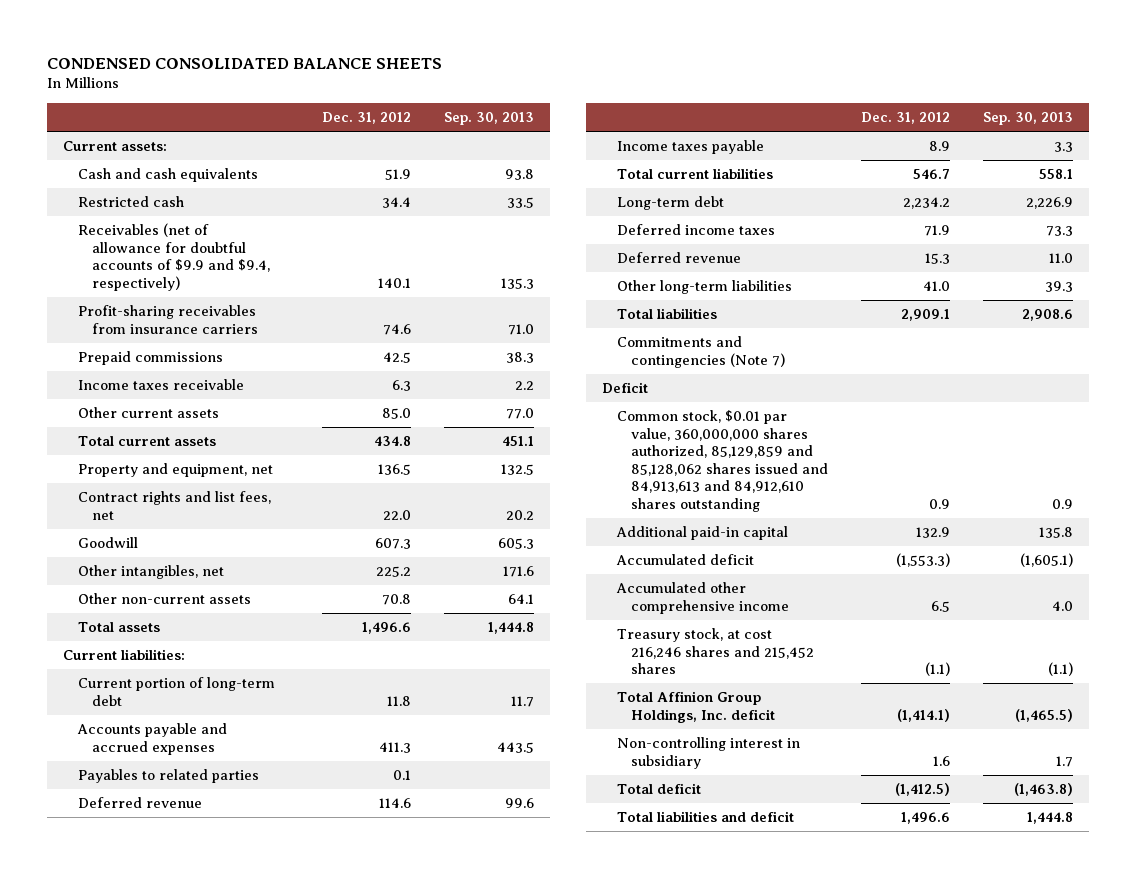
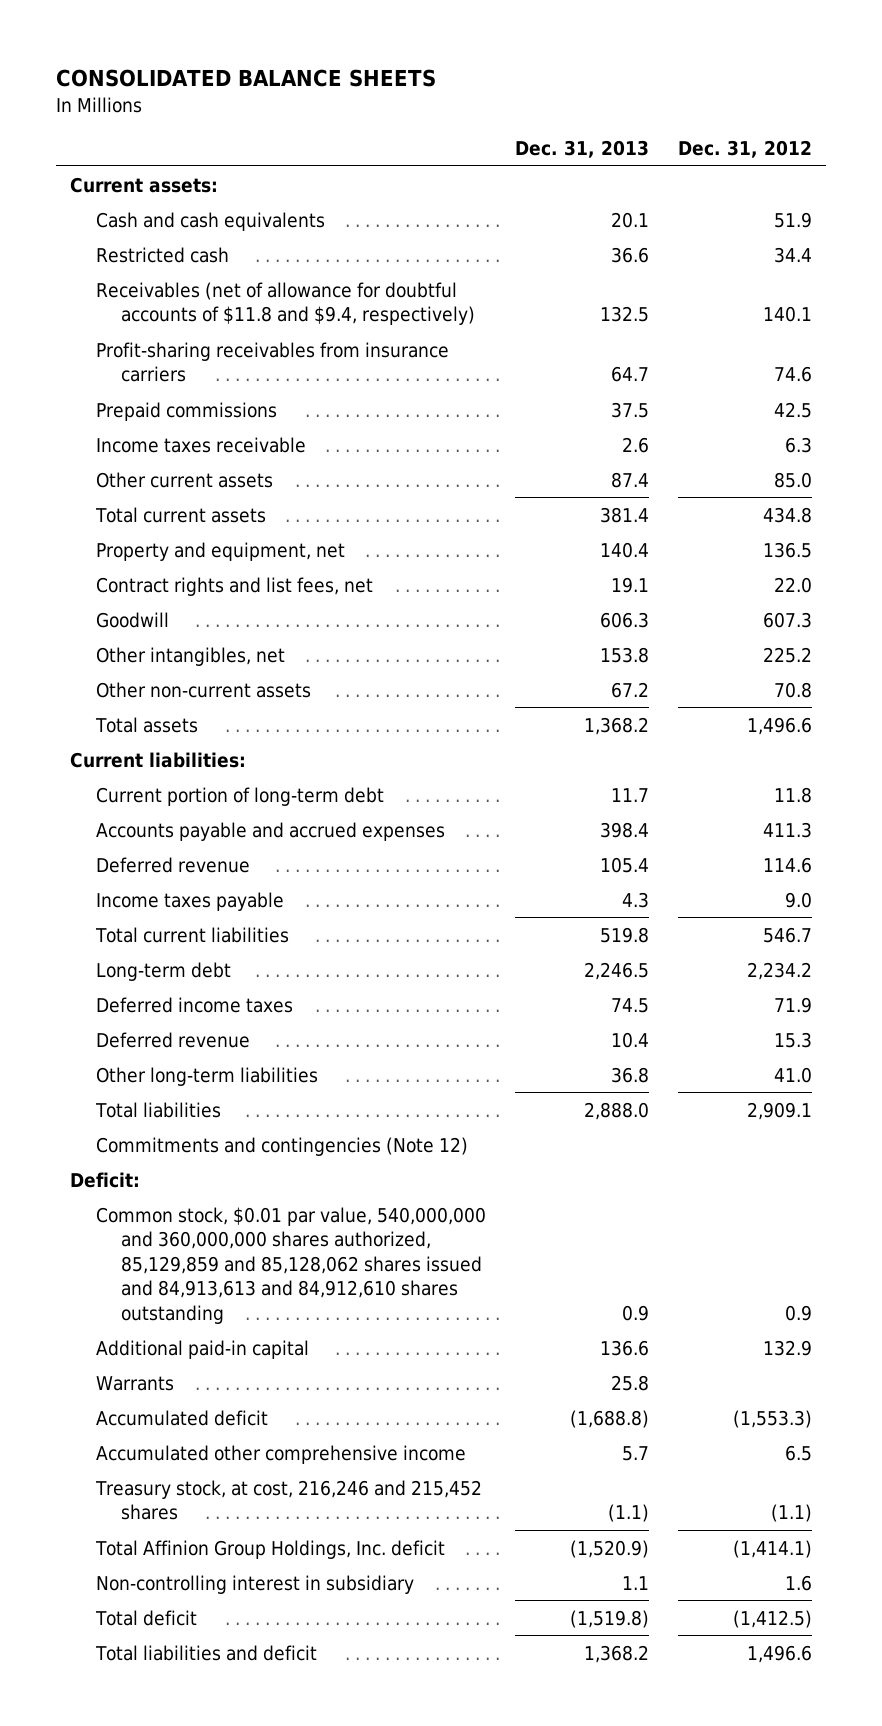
- CONDENSED CONSOLIDATED BALANCE SHEETS
+ CONSOLIDATED BALANCE SHEETS
- | Dec. 31, 2012 | Sep. 30, 2013
+ | Dec. 31, 2013 | Dec. 31, 2012
- Receivables (net of allowance for doubtful accounts of $9.9 and $9.4, respectively) | 140.1 | 135.3
+ Receivables (net of allowance for doubtful accounts of $11.8 and $9.4, respectively) | 132.5 | 140.1
- Payables to related parties | 0.1 |
- Income taxes payable | 8.9 | 3.3
+ Income taxes payable | 4.3 | 9.0
- Commitments and contingencies (Note 7)
- Deficit
- Common stock, $0.01 par value, 360,000,000 shares authorized, 85,129,859 and 85,128,062 shares issued and 84,913,613 and 84,912,610 shares outstanding | 0.9 | 0.9
+ Commitments and contingencies (Note 12)
+ Deficit:
+ Common stock, $0.01 par value, 540,000,000 and 360,000,000 shares authorized, 85,129,859 and 85,128,062 shares issued and 84,913,613 and 84,912,610 shares outstanding | 0.9 | 0.9
+ Warrants | 25.8 |
- Treasury stock, at cost 216,246 shares and 215,452 shares | (1.1) | (1.1)
+ Treasury stock, at cost, 216,246 and 215,452 shares | (1.1) | (1.1)

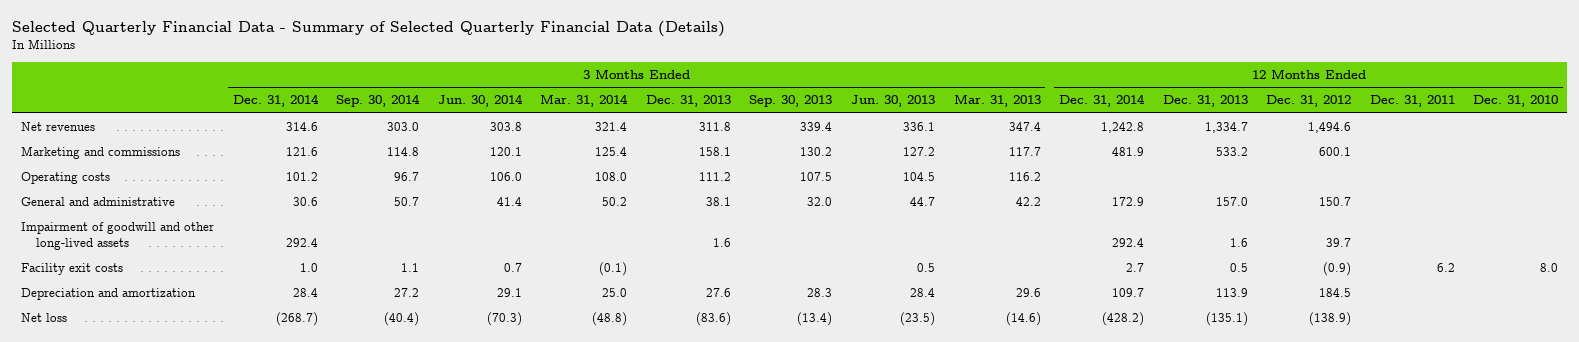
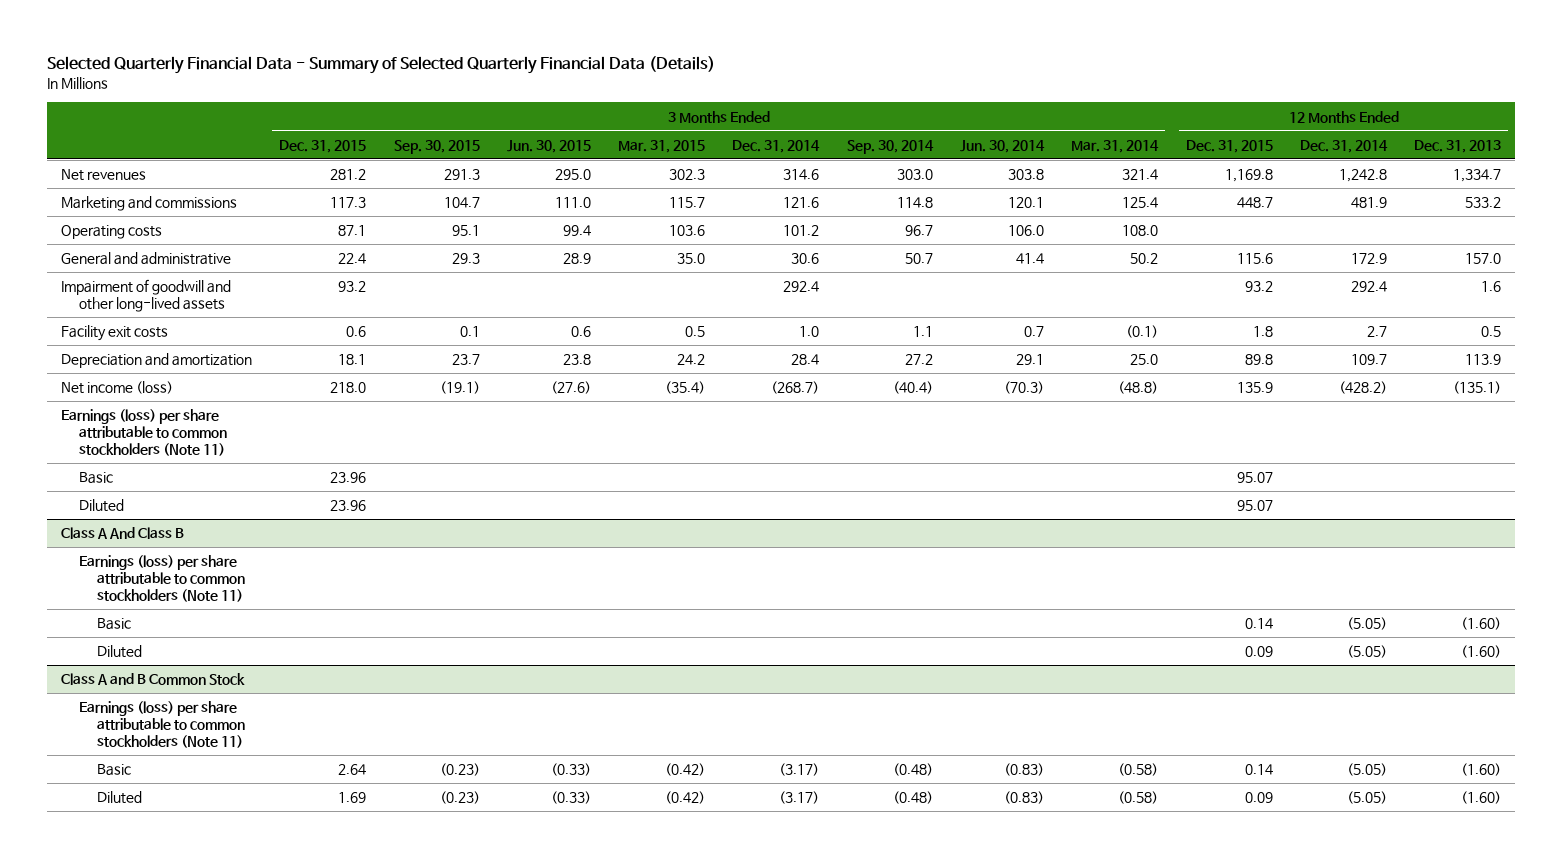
- | 3 Months Ended Dec. 31, 2014 | 3 Months Ended Sep. 30, 2014 | 3 Months Ended Jun. 30, 2014 | 3 Months Ended Mar. 31, 2014 | 3 Months Ended Dec. 31, 2013 | 3 Months Ended Sep. 30, 2013 | 3 Months Ended Jun. 30, 2013 | 3 Months Ended Mar. 31, 2013 | 12 Months Ended Dec. 31, 2014 | 12 Months Ended Dec. 31, 2013 | 12 Months Ended Dec. 31, 2012 | 12 Months Ended Dec. 31, 2011 | 12 Months Ended Dec. 31, 2010
+ | 3 Months Ended Dec. 31, 2015 | 3 Months Ended Sep. 30, 2015 | 3 Months Ended Jun. 30, 2015 | 3 Months Ended Mar. 31, 2015 | 3 Months Ended Dec. 31, 2014 | 3 Months Ended Sep. 30, 2014 | 3 Months Ended Jun. 30, 2014 | 3 Months Ended Mar. 31, 2014 | 12 Months Ended Dec. 31, 2015 | 12 Months Ended Dec. 31, 2014 | 12 Months Ended Dec. 31, 2013
- Net loss | (268.7) | (40.4) | (70.3) | (48.8) | (83.6) | (13.4) | (23.5) | (14.6) | (428.2) | (135.1) | (138.9) | |
+ Net income (loss) | 218.0 | (19.1) | (27.6) | (35.4) | (268.7) | (40.4) | (70.3) | (48.8) | 135.9 | (428.2) | (135.1)
+ Earnings (loss) per share attributable to common stockholders (Note 11)
+ Basic | 23.96 | | | | | | | | 95.07 | |
+ Diluted | 23.96 | | | | | | | | 95.07 | |
+ Class A And Class B
+ Earnings (loss) per share attributable to common stockholders (Note 11)
+ Basic | | | | | | | | | 0.14 | (5.05) | (1.60)
+ Diluted | | | | | | | | | 0.09 | (5.05) | (1.60)
+ Class A and B Common Stock
+ Earnings (loss) per share attributable to common stockholders (Note 11)
+ Basic | 2.64 | (0.23) | (0.33) | (0.42) | (3.17) | (0.48) | (0.83) | (0.58) | 0.14 | (5.05) | (1.60)
+ Diluted | 1.69 | (0.23) | (0.33) | (0.42) | (3.17) | (0.48) | (0.83) | (0.58) | 0.09 | (5.05) | (1.60)

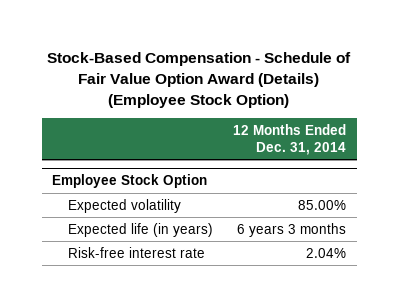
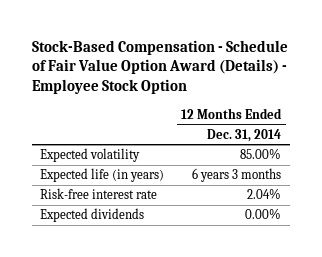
- Stock-Based Compensation - Schedule of Fair Value Option Award (Details) (Employee Stock Option)
+ Stock-Based Compensation - Schedule of Fair Value Option Award (Details) - Employee Stock Option
- Employee Stock Option
+ Expected dividends | 0.00%

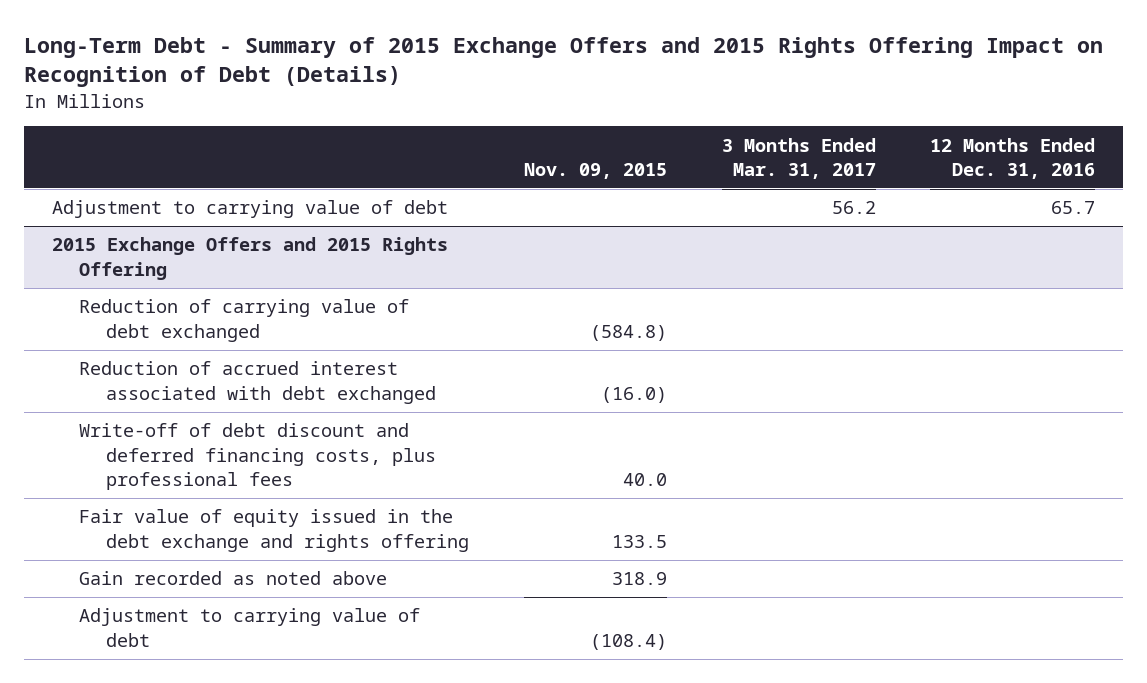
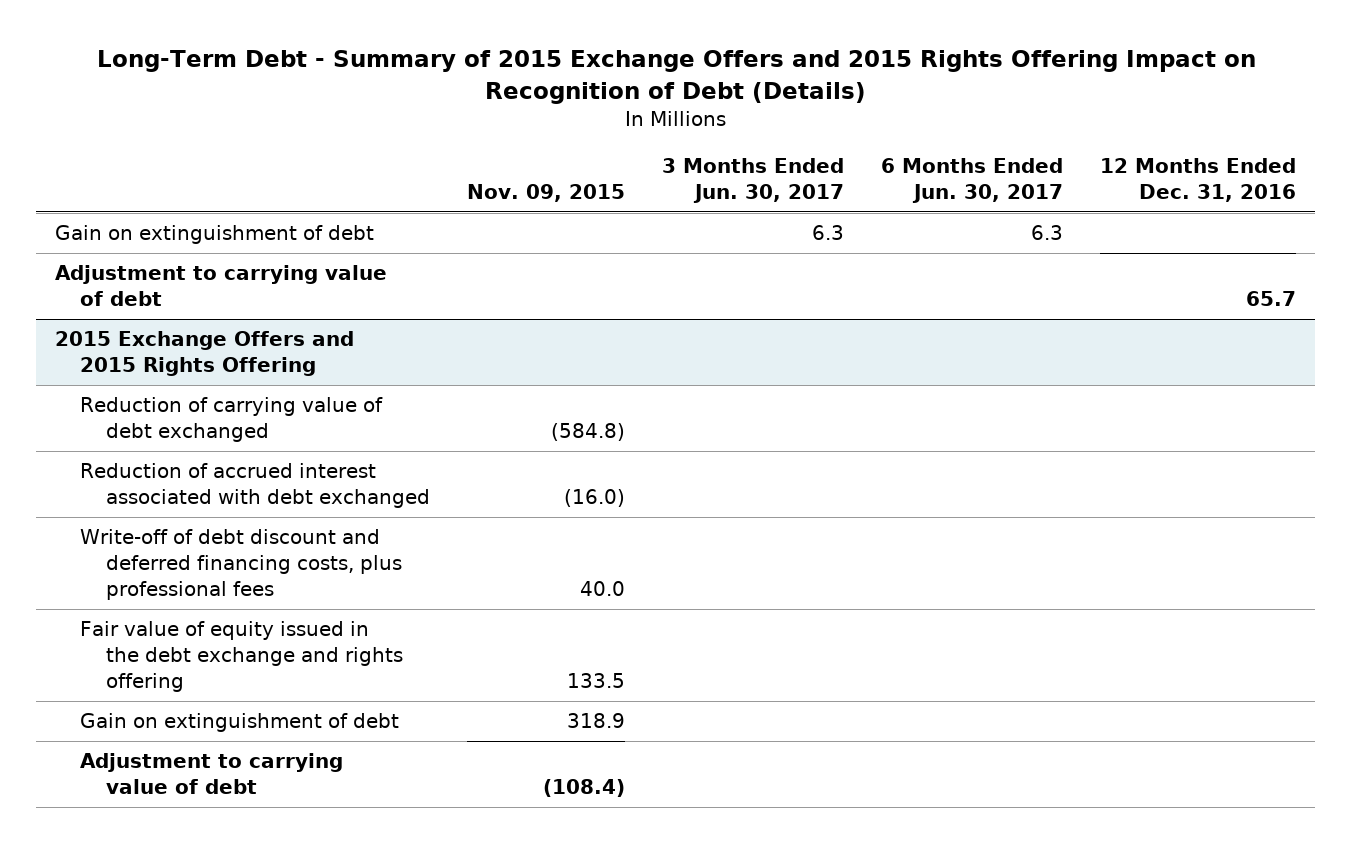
- | Nov. 09, 2015 | 3 Months Ended Mar. 31, 2017 | 12 Months Ended Dec. 31, 2016
+ | Nov. 09, 2015 | 3 Months Ended Jun. 30, 2017 | 6 Months Ended Jun. 30, 2017 | 12 Months Ended Dec. 31, 2016
+ Gain on extinguishment of debt | | 6.3 | 6.3 |
@ 2015 Exchange Offers and 2015 Rights Offering
- Gain recorded as noted above | 318.9 | |
+ Gain on extinguishment of debt | 318.9 | | |

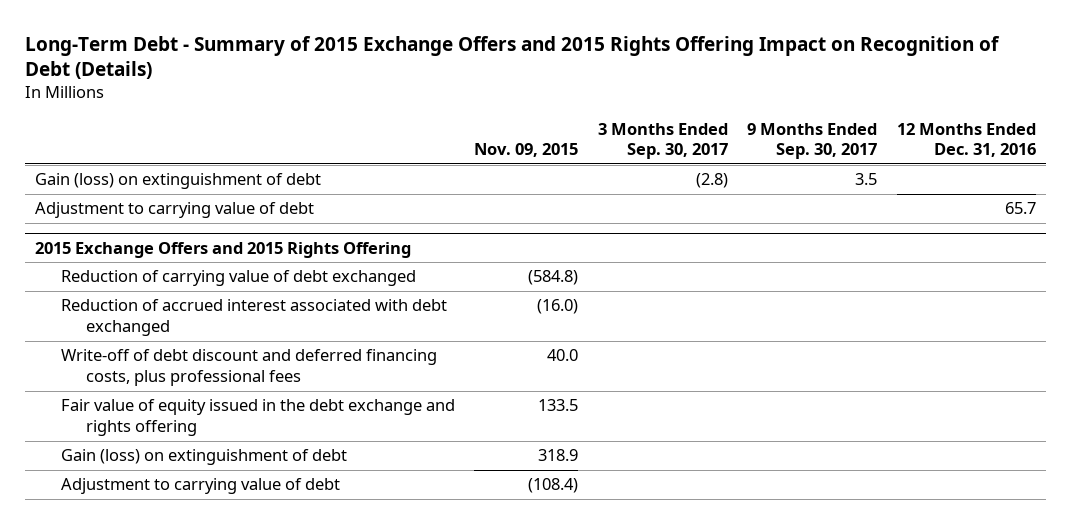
- | Nov. 09, 2015 | 3 Months Ended Jun. 30, 2017 | 6 Months Ended Jun. 30, 2017 | 12 Months Ended Dec. 31, 2016
+ | Nov. 09, 2015 | 3 Months Ended Sep. 30, 2017 | 9 Months Ended Sep. 30, 2017 | 12 Months Ended Dec. 31, 2016
- Gain on extinguishment of debt | | 6.3 | 6.3 |
+ Gain (loss) on extinguishment of debt | | (2.8) | 3.5 |
@ 2015 Exchange Offers and 2015 Rights Offering
- Gain on extinguishment of debt | 318.9 | | |
+ Gain (loss) on extinguishment of debt | 318.9 | | |

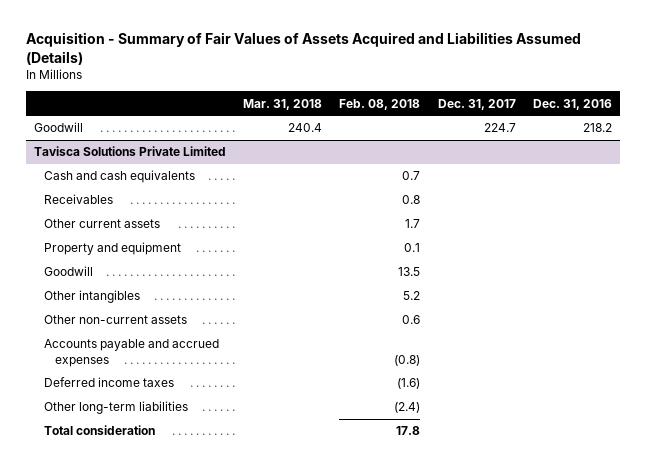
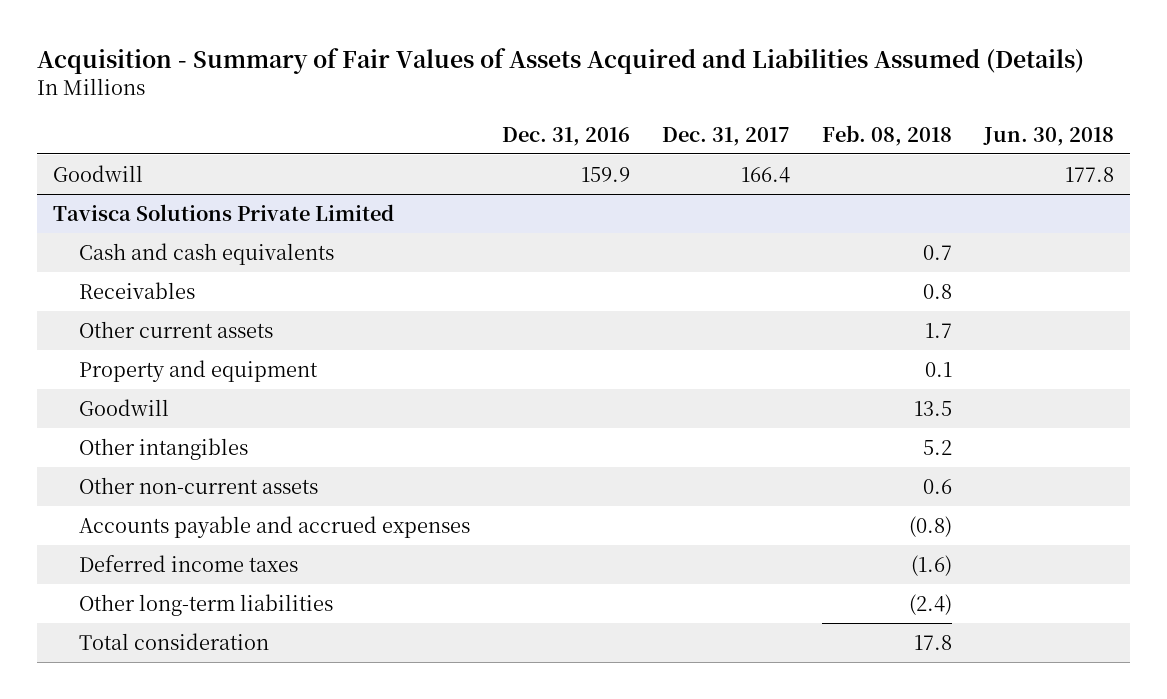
- | Mar. 31, 2018 | Feb. 08, 2018 | Dec. 31, 2017 | Dec. 31, 2016
+ | Dec. 31, 2016 | Dec. 31, 2017 | Feb. 08, 2018 | Jun. 30, 2018
- Goodwill | 240.4 | | 224.7 | 218.2
+ Goodwill | 159.9 | 166.4 | | 177.8

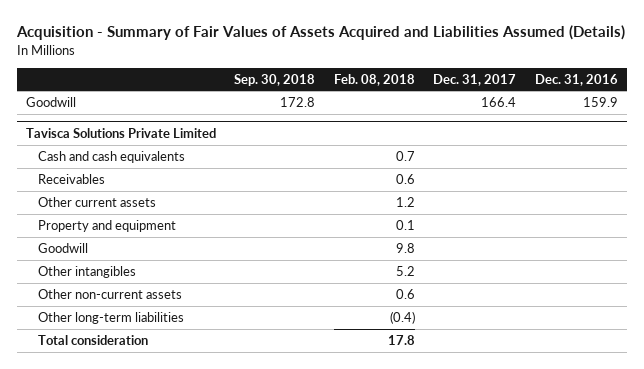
- | Dec. 31, 2016 | Dec. 31, 2017 | Feb. 08, 2018 | Jun. 30, 2018
+ | Sep. 30, 2018 | Feb. 08, 2018 | Dec. 31, 2017 | Dec. 31, 2016
@ Tavisca Solutions Private Limited
- Receivables | | | 0.8 |
- Other current assets | | | 1.7 |
+ Receivables | | 0.6 | |
+ Other current assets | | 1.2 | |
- Goodwill | | | 13.5 |
+ Goodwill | | 9.8 | |
- Accounts payable and accrued expenses | | | (0.8) |
- Deferred income taxes | | | (1.6) |
- Other long-term liabilities | | | (2.4) |
+ Other long-term liabilities | | (0.4) | |

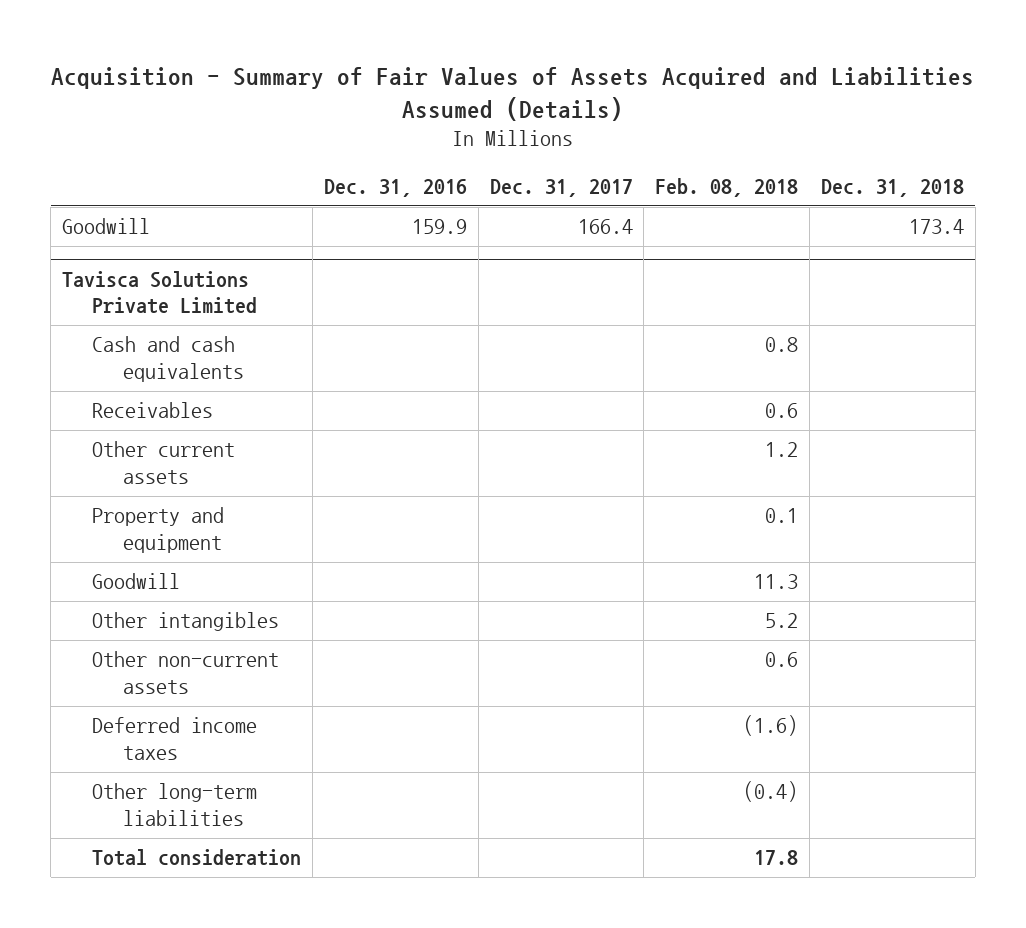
- | Sep. 30, 2018 | Feb. 08, 2018 | Dec. 31, 2017 | Dec. 31, 2016
+ | Dec. 31, 2016 | Dec. 31, 2017 | Feb. 08, 2018 | Dec. 31, 2018
@ Tavisca Solutions Private Limited
- Cash and cash equivalents | | 0.7 | |
+ Cash and cash equivalents | | | 0.8 |
- Goodwill | | 9.8 | |
+ Goodwill | | | 11.3 |
+ Deferred income taxes | | | (1.6) |

